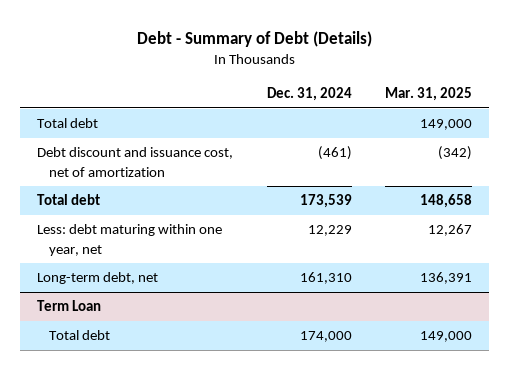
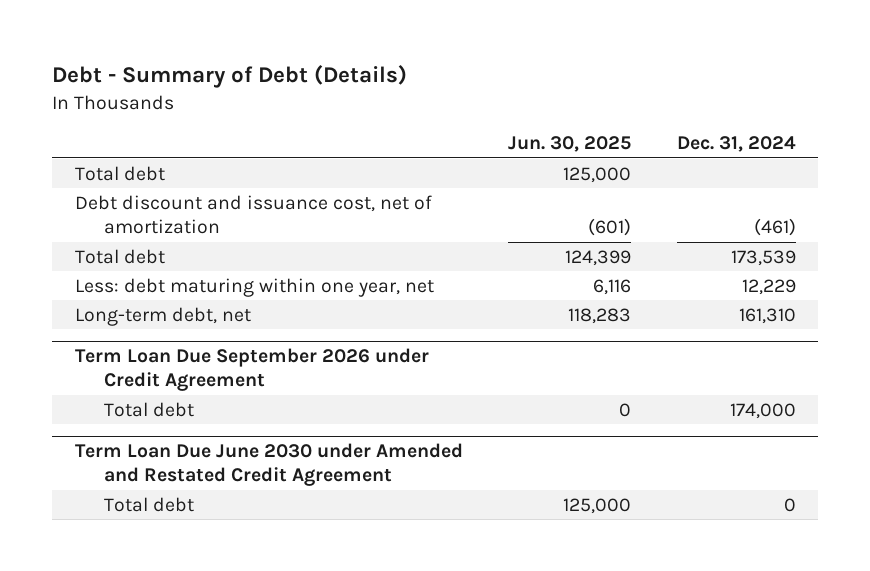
- | Dec. 31, 2024 | Mar. 31, 2025
+ | Jun. 30, 2025 | Dec. 31, 2024
- Term Loan
+ Term Loan Due September 2026 under Credit Agreement
+ Term Loan Due June 2030 under Amended and Restated Credit Agreement
+ Total debt | 125,000 | 0

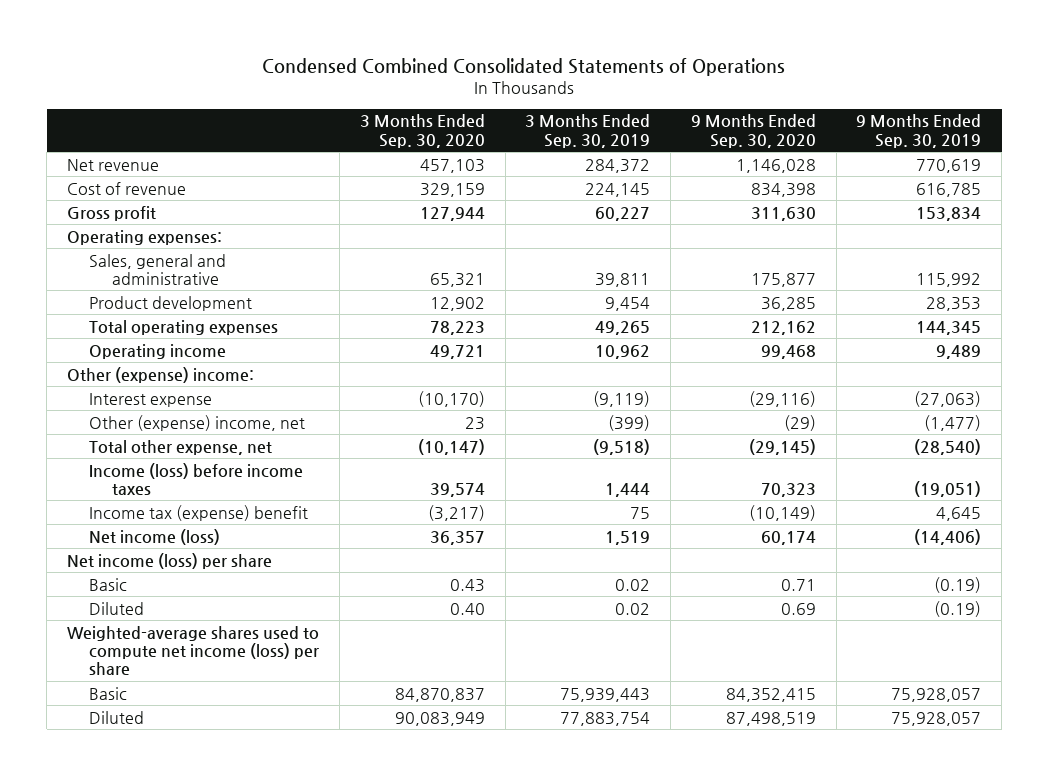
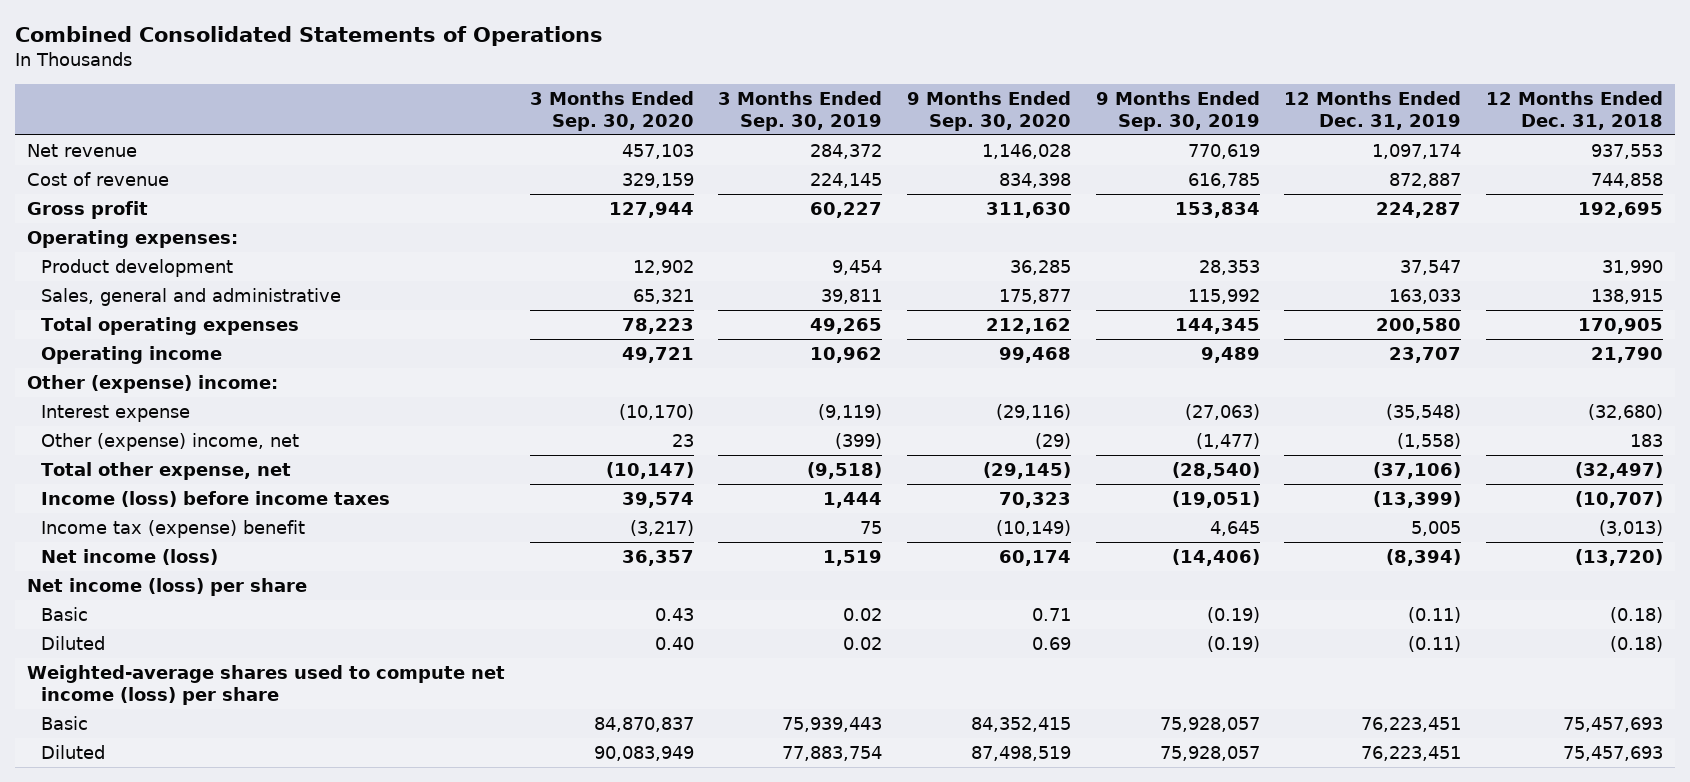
- Condensed Combined Consolidated Statements of Operations
+ Combined Consolidated Statements of Operations
- | 3 Months Ended Sep. 30, 2020 | 3 Months Ended Sep. 30, 2019 | 9 Months Ended Sep. 30, 2020 | 9 Months Ended Sep. 30, 2019
+ | 3 Months Ended Sep. 30, 2020 | 3 Months Ended Sep. 30, 2019 | 9 Months Ended Sep. 30, 2020 | 9 Months Ended Sep. 30, 2019 | 12 Months Ended Dec. 31, 2019 | 12 Months Ended Dec. 31, 2018
moved down: Sales, general and administrative | 65,321 | 39,811 | 175,877 | 115,992 | 163,033 | 138,915

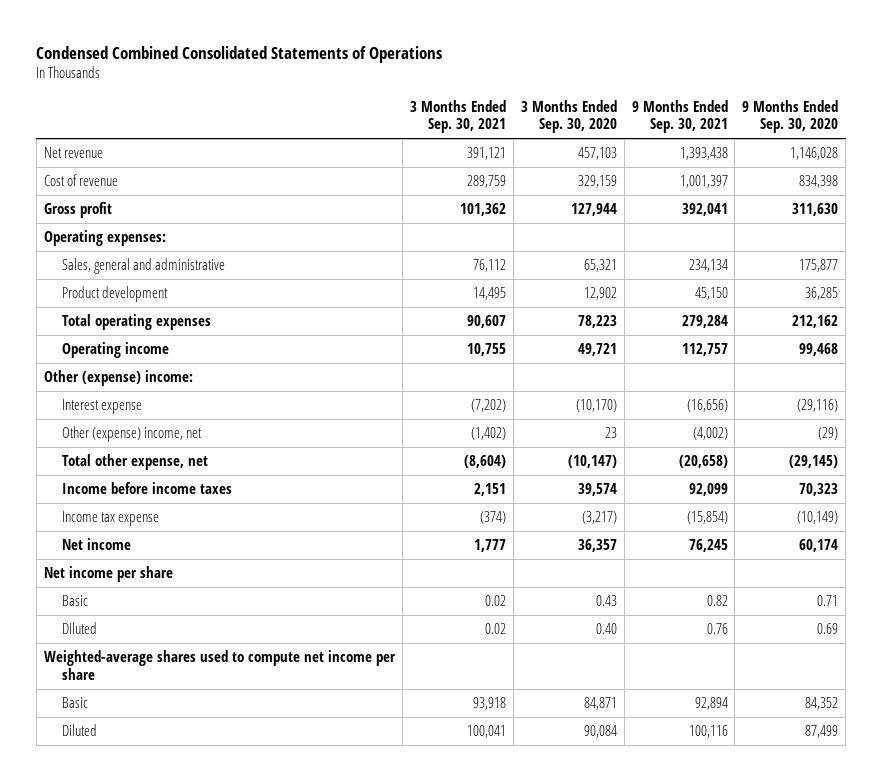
- Combined Consolidated Statements of Operations
+ Condensed Combined Consolidated Statements of Operations
- | 3 Months Ended Sep. 30, 2020 | 3 Months Ended Sep. 30, 2019 | 9 Months Ended Sep. 30, 2020 | 9 Months Ended Sep. 30, 2019 | 12 Months Ended Dec. 31, 2019 | 12 Months Ended Dec. 31, 2018
+ | 3 Months Ended Sep. 30, 2021 | 3 Months Ended Sep. 30, 2020 | 9 Months Ended Sep. 30, 2021 | 9 Months Ended Sep. 30, 2020
moved down: Product development | 14,495 | 12,902 | 45,150 | 36,285
- Income (loss) before income taxes | 39,574 | 1,444 | 70,323 | (19,051) | (13,399) | (10,707)
- Income tax (expense) benefit | (3,217) | 75 | (10,149) | 4,645 | 5,005 | (3,013)
- Net income (loss) | 36,357 | 1,519 | 60,174 | (14,406) | (8,394) | (13,720)
- Net income (loss) per share
+ Income before income taxes | 2,151 | 39,574 | 92,099 | 70,323
+ Income tax expense | (374) | (3,217) | (15,854) | (10,149)
+ Net income | 1,777 | 36,357 | 76,245 | 60,174
+ Net income per share
- Weighted-average shares used to compute net income (loss) per share
- Basic | 84,870,837 | 75,939,443 | 84,352,415 | 75,928,057 | 76,223,451 | 75,457,693
- Diluted | 90,083,949 | 77,883,754 | 87,498,519 | 75,928,057 | 76,223,451 | 75,457,693
+ Weighted-average shares used to compute net income per share
+ Basic | 93,918 | 84,871 | 92,894 | 84,352
+ Diluted | 100,041 | 90,084 | 100,116 | 87,499

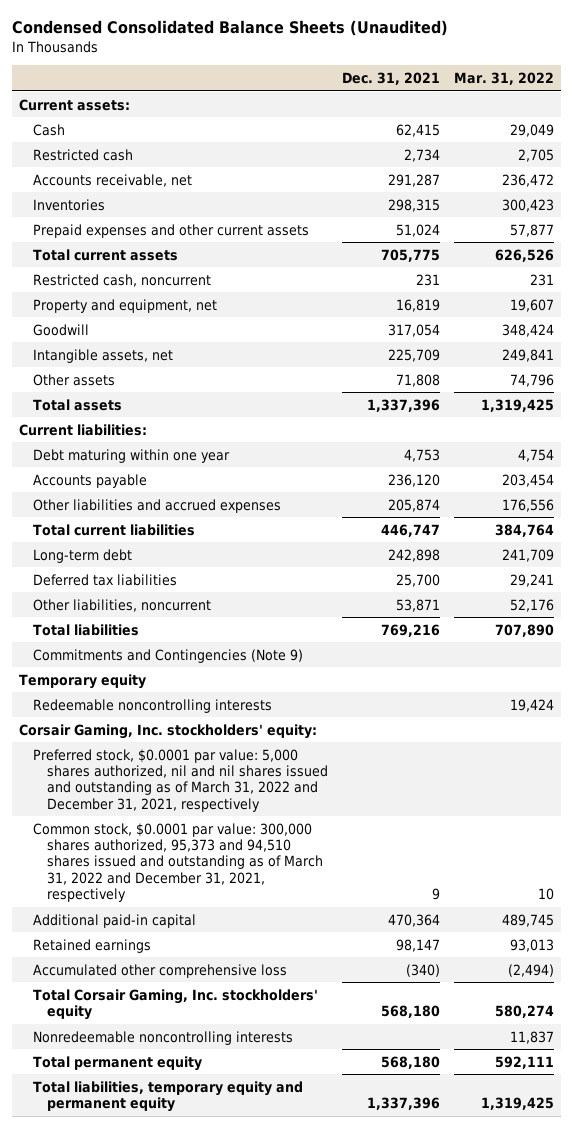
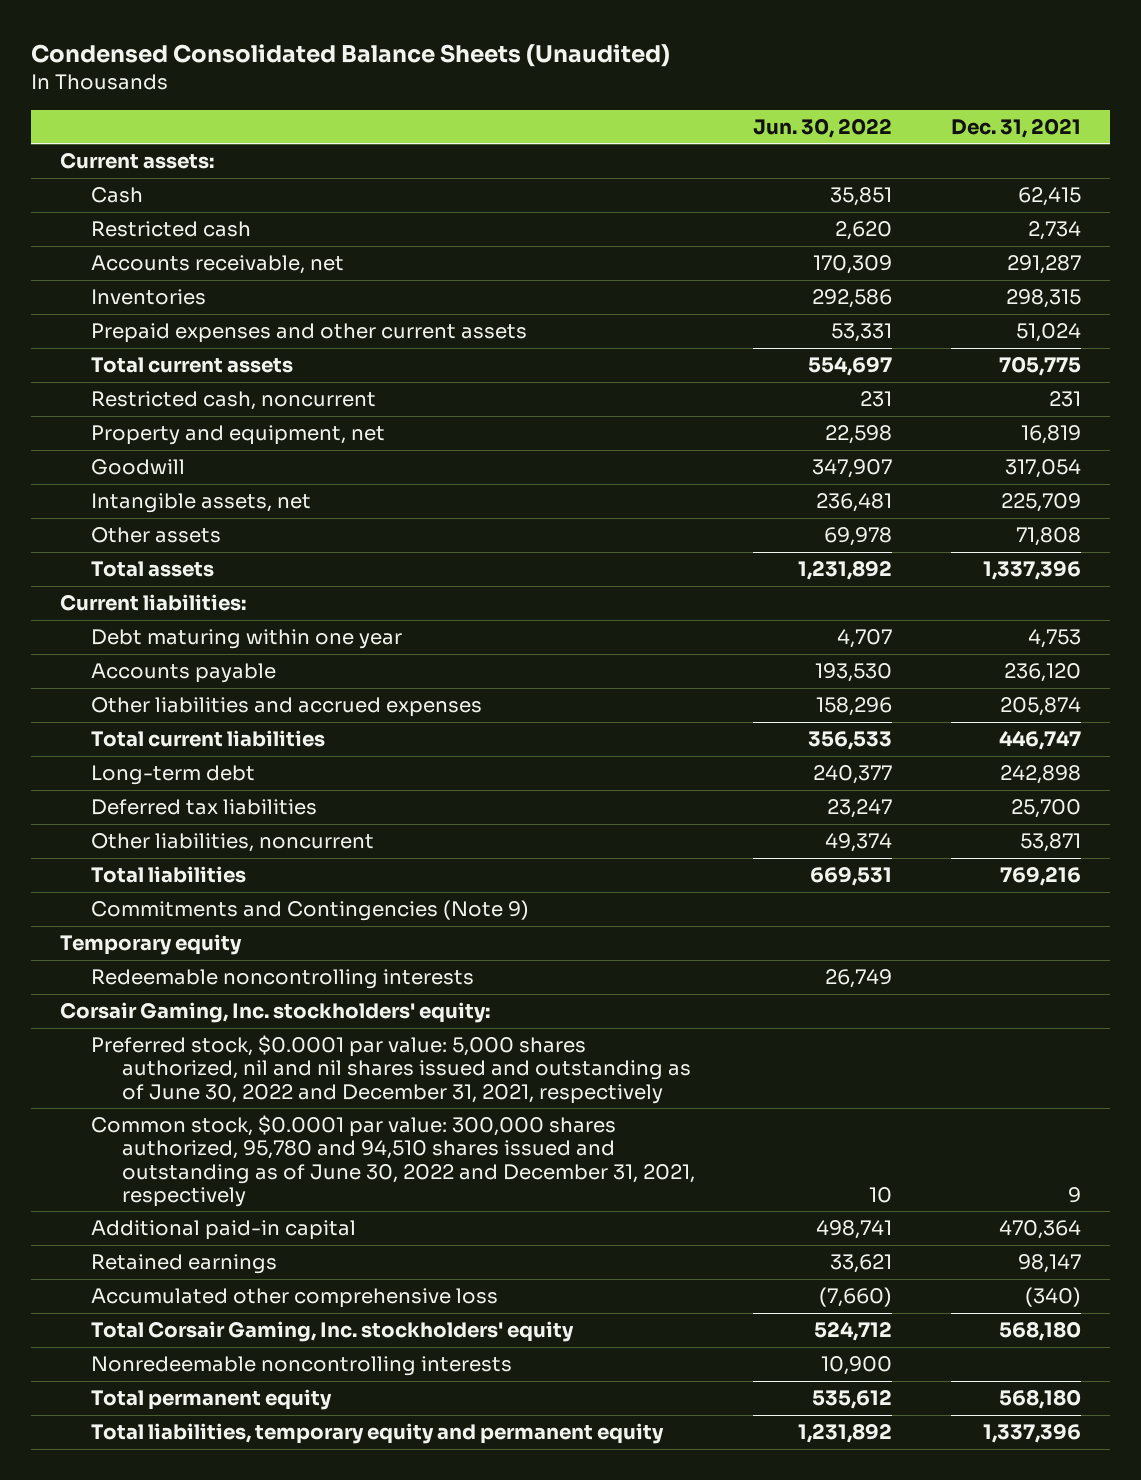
- | Dec. 31, 2021 | Mar. 31, 2022
+ | Jun. 30, 2022 | Dec. 31, 2021
- Preferred stock, $0.0001 par value: 5,000 shares authorized, nil and nil shares issued and outstanding as of March 31, 2022 and December 31, 2021, respectively
- Common stock, $0.0001 par value: 300,000 shares authorized, 95,373 and 94,510 shares issued and outstanding as of March 31, 2022 and December 31, 2021, respectively | 9 | 10
+ Preferred stock, $0.0001 par value: 5,000 shares authorized, nil and nil shares issued and outstanding as of June 30, 2022 and December 31, 2021, respectively
+ Common stock, $0.0001 par value: 300,000 shares authorized, 95,780 and 94,510 shares issued and outstanding as of June 30, 2022 and December 31, 2021, respectively | 10 | 9

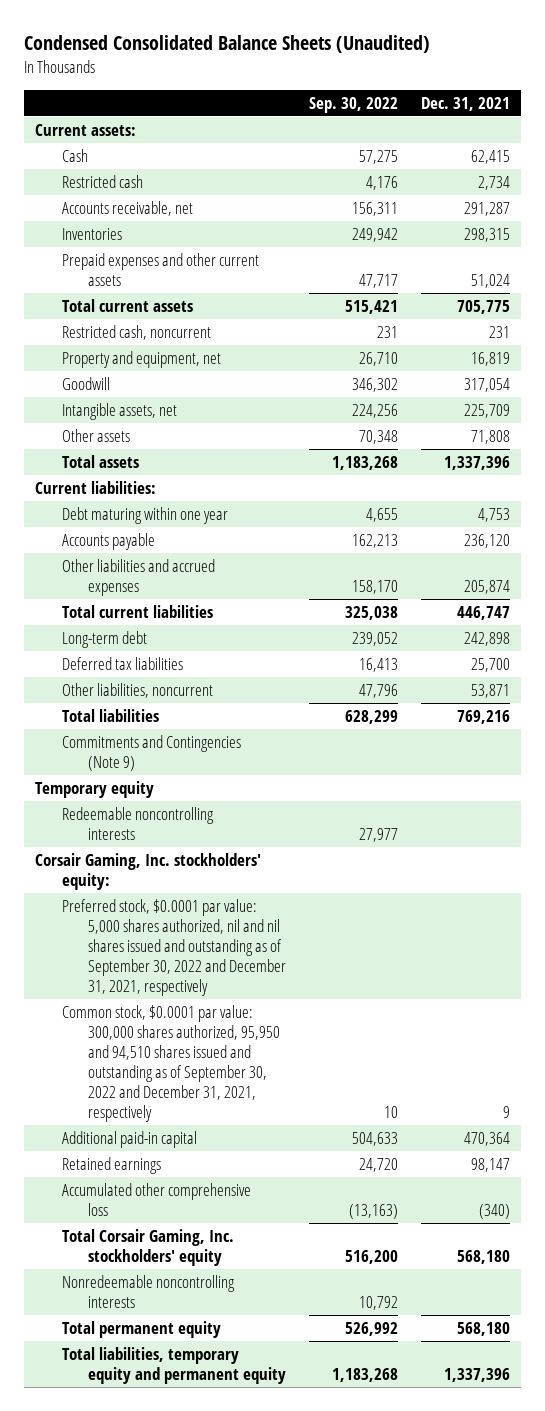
- | Jun. 30, 2022 | Dec. 31, 2021
+ | Sep. 30, 2022 | Dec. 31, 2021
- Preferred stock, $0.0001 par value: 5,000 shares authorized, nil and nil shares issued and outstanding as of June 30, 2022 and December 31, 2021, respectively
- Common stock, $0.0001 par value: 300,000 shares authorized, 95,780 and 94,510 shares issued and outstanding as of June 30, 2022 and December 31, 2021, respectively | 10 | 9
+ Preferred stock, $0.0001 par value: 5,000 shares authorized, nil and nil shares issued and outstanding as of September 30, 2022 and December 31, 2021, respectively
+ Common stock, $0.0001 par value: 300,000 shares authorized, 95,950 and 94,510 shares issued and outstanding as of September 30, 2022 and December 31, 2021, respectively | 10 | 9

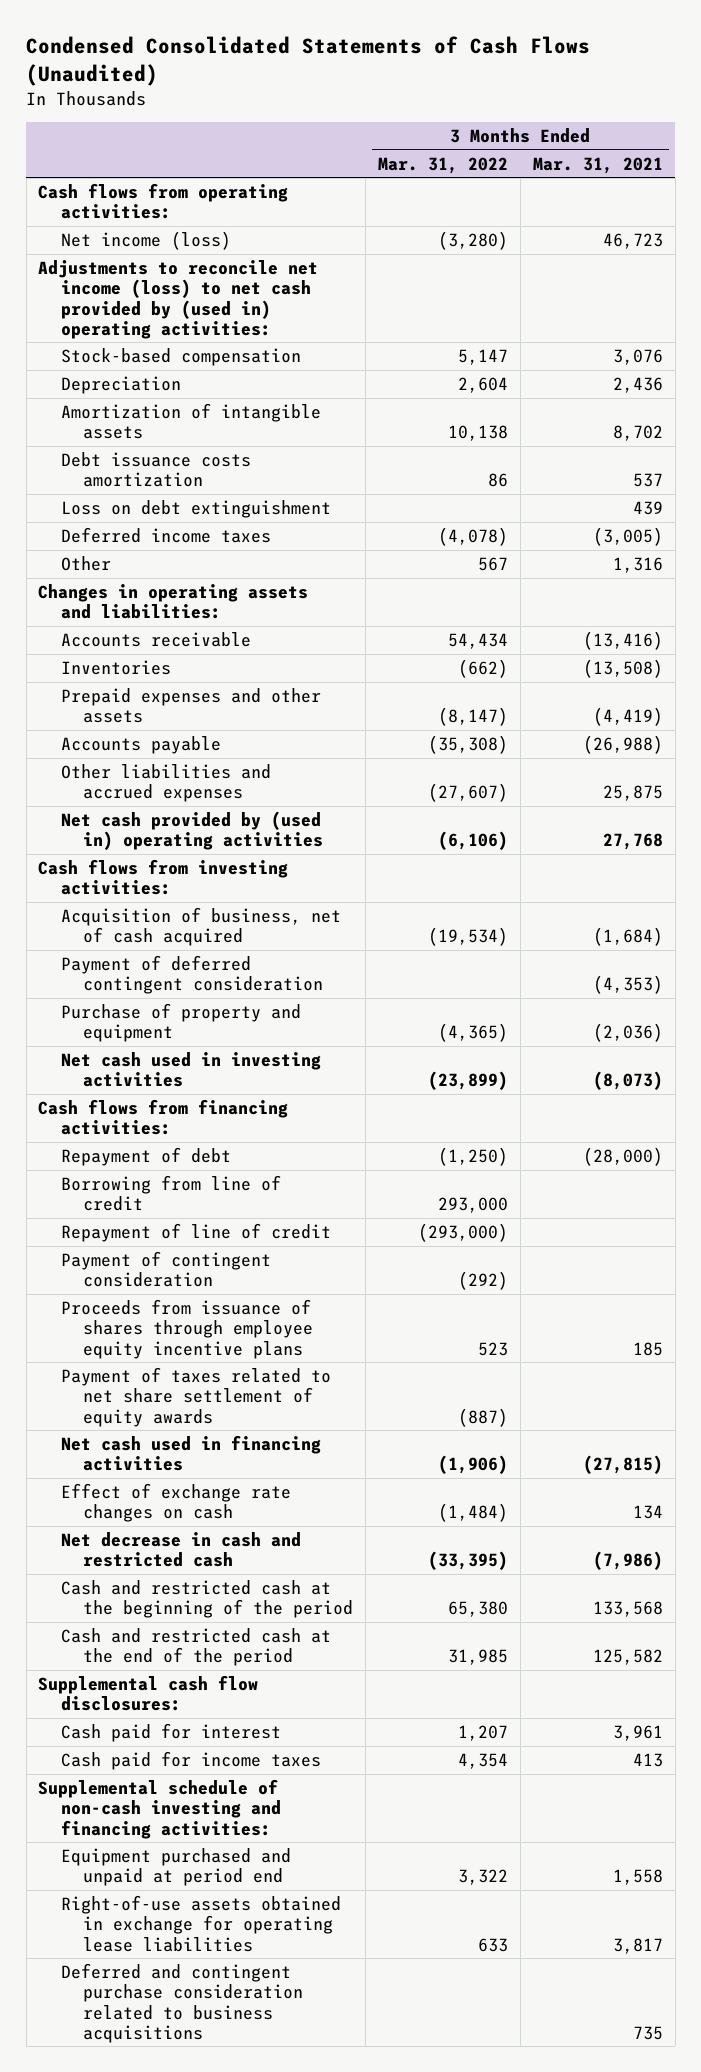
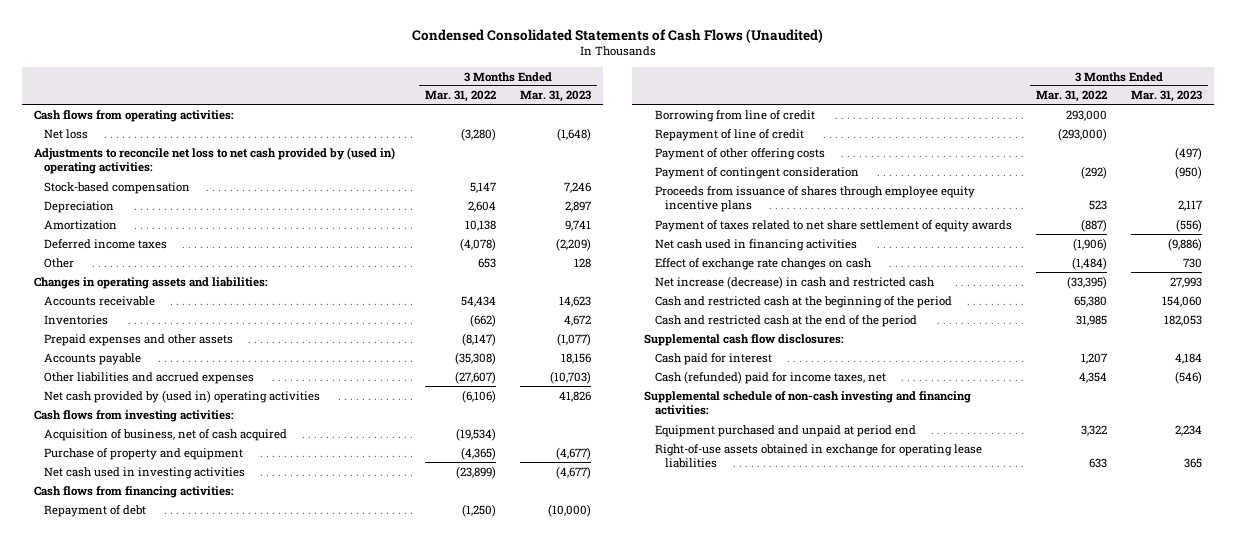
- | 3 Months Ended Mar. 31, 2022 | 3 Months Ended Mar. 31, 2021
+ | 3 Months Ended Mar. 31, 2022 | 3 Months Ended Mar. 31, 2023
- Net income (loss) | (3,280) | 46,723
- Adjustments to reconcile net income (loss) to net cash provided by (used in) operating activities:
+ Net loss | (3,280) | (1,648)
+ Adjustments to reconcile net loss to net cash provided by (used in) operating activities:
- Amortization of intangible assets | 10,138 | 8,702
- Debt issuance costs amortization | 86 | 537
- Loss on debt extinguishment | | 439
+ Amortization | 10,138 | 9,741
- Other | 567 | 1,316
+ Other | 653 | 128
- Payment of deferred contingent consideration | | (4,353)
+ Payment of other offering costs | | (497)
- Net decrease in cash and restricted cash | (33,395) | (7,986)
+ Net increase (decrease) in cash and restricted cash | (33,395) | 27,993
- Cash paid for income taxes | 4,354 | 413
+ Cash (refunded) paid for income taxes, net | 4,354 | (546)
- Deferred and contingent purchase consideration related to business acquisitions | | 735

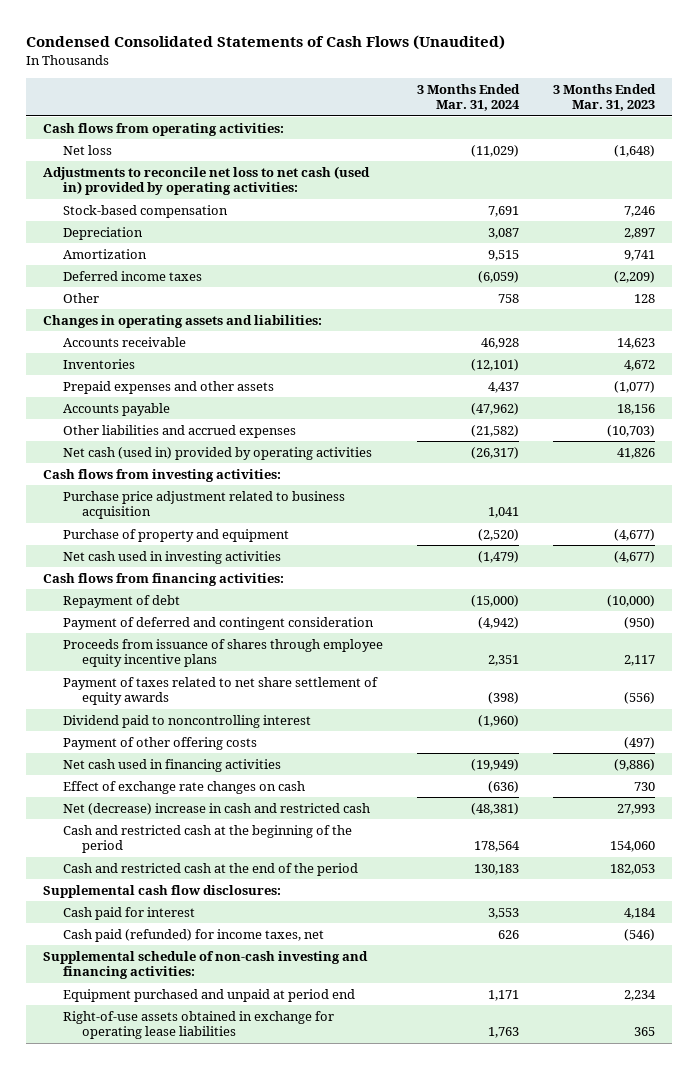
- | 3 Months Ended Mar. 31, 2022 | 3 Months Ended Mar. 31, 2023
+ | 3 Months Ended Mar. 31, 2024 | 3 Months Ended Mar. 31, 2023
- Adjustments to reconcile net loss to net cash provided by (used in) operating activities:
+ Adjustments to reconcile net loss to net cash (used in) provided by operating activities:
- Net cash provided by (used in) operating activities | (6,106) | 41,826
+ Net cash (used in) provided by operating activities | (26,317) | 41,826
- Acquisition of business, net of cash acquired | (19,534) |
+ Purchase price adjustment related to business acquisition | 1,041 |
- Borrowing from line of credit | 293,000 |
- Repayment of line of credit | (293,000) |
- Payment of contingent consideration | (292) | (950)
+ Payment of deferred and contingent consideration | (4,942) | (950)
+ Dividend paid to noncontrolling interest | (1,960) |
moved down: Payment of other offering costs | | (497)
- Net increase (decrease) in cash and restricted cash | (33,395) | 27,993
+ Net (decrease) increase in cash and restricted cash | (48,381) | 27,993
- Cash (refunded) paid for income taxes, net | 4,354 | (546)
+ Cash paid (refunded) for income taxes, net | 626 | (546)

